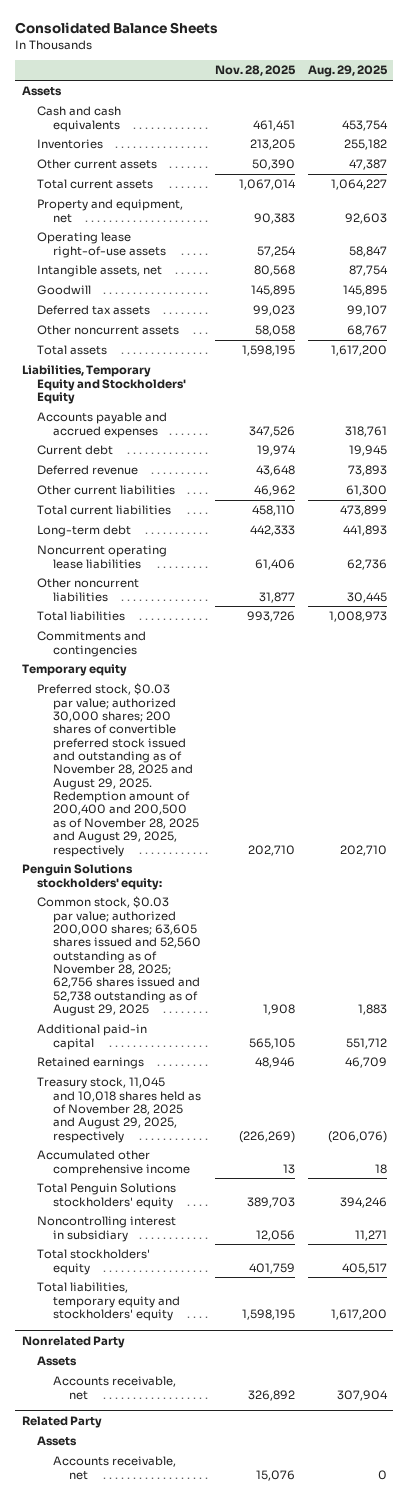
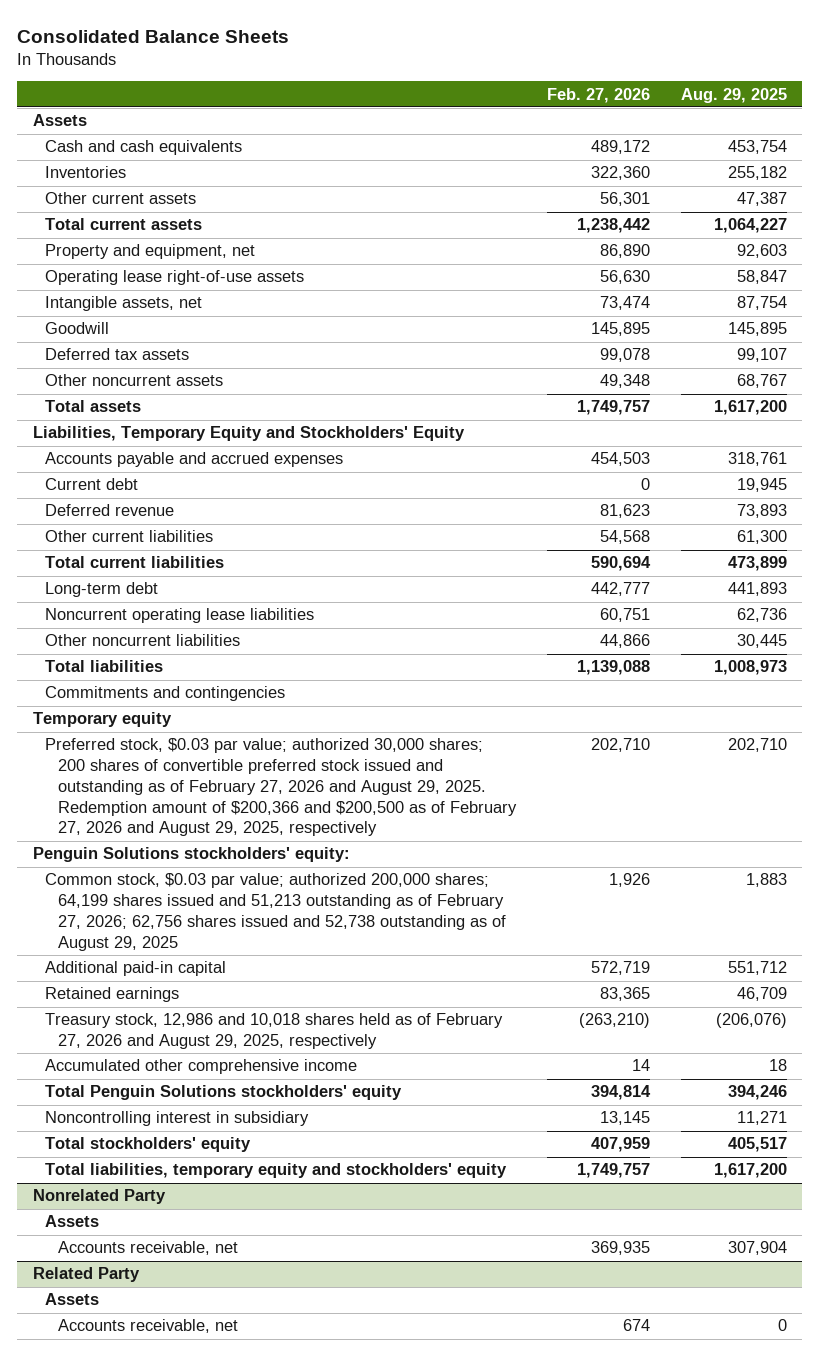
- | Nov. 28, 2025 | Aug. 29, 2025
+ | Feb. 27, 2026 | Aug. 29, 2025
- Preferred stock, $0.03 par value; authorized 30,000 shares; 200 shares of convertible preferred stock issued and outstanding as of November 28, 2025 and August 29, 2025. Redemption amount of 200,400 and 200,500 as of November 28, 2025 and August 29, 2025, respectively | 202,710 | 202,710
+ Preferred stock, $0.03 par value; authorized 30,000 shares; 200 shares of convertible preferred stock issued and outstanding as of February 27, 2026 and August 29, 2025. Redemption amount of $200,366 and $200,500 as of February 27, 2026 and August 29, 2025, respectively | 202,710 | 202,710
- Common stock, $0.03 par value; authorized 200,000 shares; 63,605 shares issued and 52,560 outstanding as of November 28, 2025; 62,756 shares issued and 52,738 outstanding as of August 29, 2025 | 1,908 | 1,883
+ Common stock, $0.03 par value; authorized 200,000 shares; 64,199 shares issued and 51,213 outstanding as of February 27, 2026; 62,756 shares issued and 52,738 outstanding as of August 29, 2025 | 1,926 | 1,883
- Treasury stock, 11,045 and 10,018 shares held as of November 28, 2025 and August 29, 2025, respectively | (226,269) | (206,076)
+ Treasury stock, 12,986 and 10,018 shares held as of February 27, 2026 and August 29, 2025, respectively | (263,210) | (206,076)

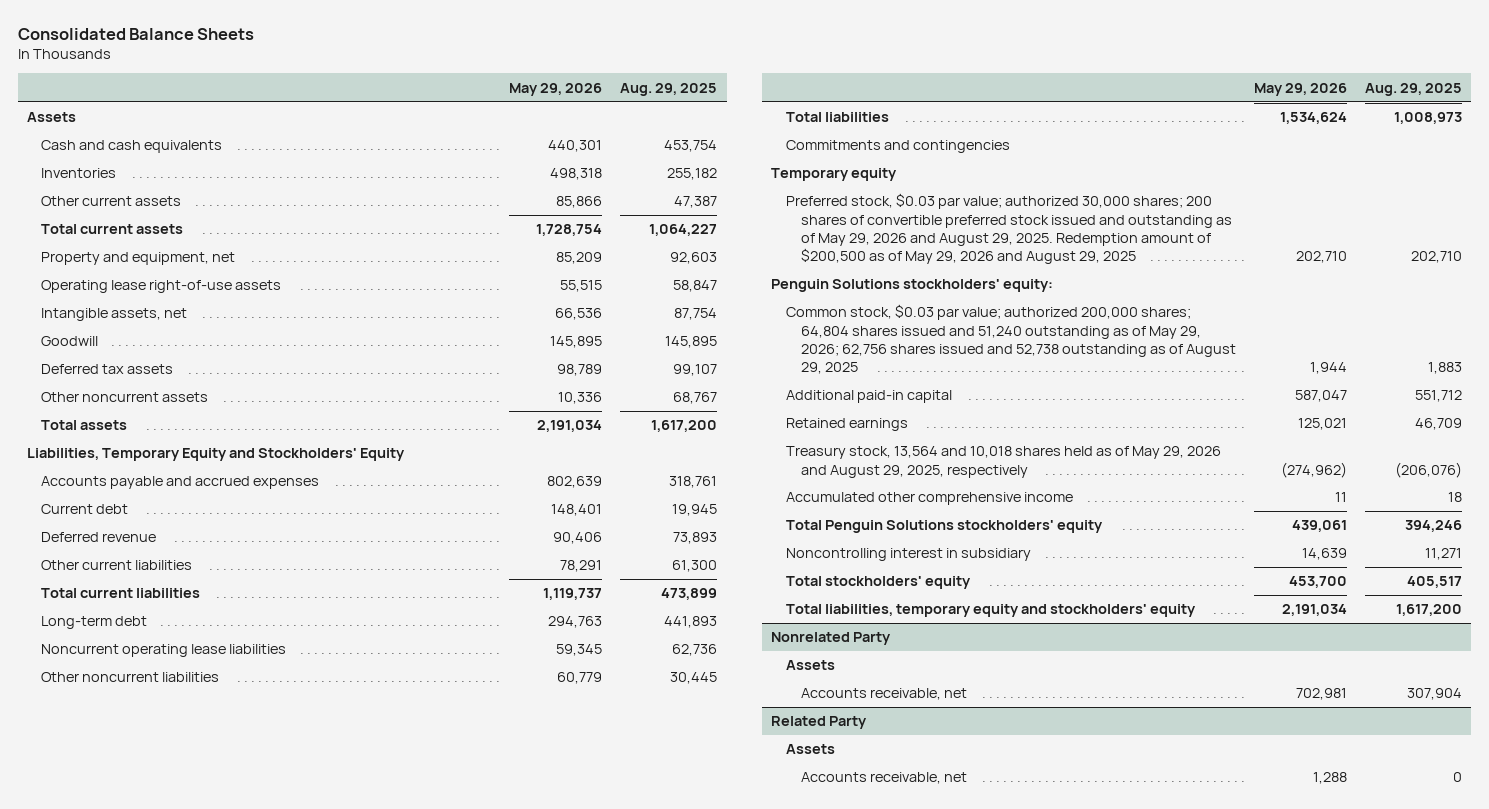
- | Feb. 27, 2026 | Aug. 29, 2025
+ | May 29, 2026 | Aug. 29, 2025
- Preferred stock, $0.03 par value; authorized 30,000 shares; 200 shares of convertible preferred stock issued and outstanding as of February 27, 2026 and August 29, 2025. Redemption amount of $200,366 and $200,500 as of February 27, 2026 and August 29, 2025, respectively | 202,710 | 202,710
+ Preferred stock, $0.03 par value; authorized 30,000 shares; 200 shares of convertible preferred stock issued and outstanding as of May 29, 2026 and August 29, 2025. Redemption amount of $200,500 as of May 29, 2026 and August 29, 2025 | 202,710 | 202,710
- Common stock, $0.03 par value; authorized 200,000 shares; 64,199 shares issued and 51,213 outstanding as of February 27, 2026; 62,756 shares issued and 52,738 outstanding as of August 29, 2025 | 1,926 | 1,883
+ Common stock, $0.03 par value; authorized 200,000 shares; 64,804 shares issued and 51,240 outstanding as of May 29, 2026; 62,756 shares issued and 52,738 outstanding as of August 29, 2025 | 1,944 | 1,883
- Treasury stock, 12,986 and 10,018 shares held as of February 27, 2026 and August 29, 2025, respectively | (263,210) | (206,076)
+ Treasury stock, 13,564 and 10,018 shares held as of May 29, 2026 and August 29, 2025, respectively | (274,962) | (206,076)

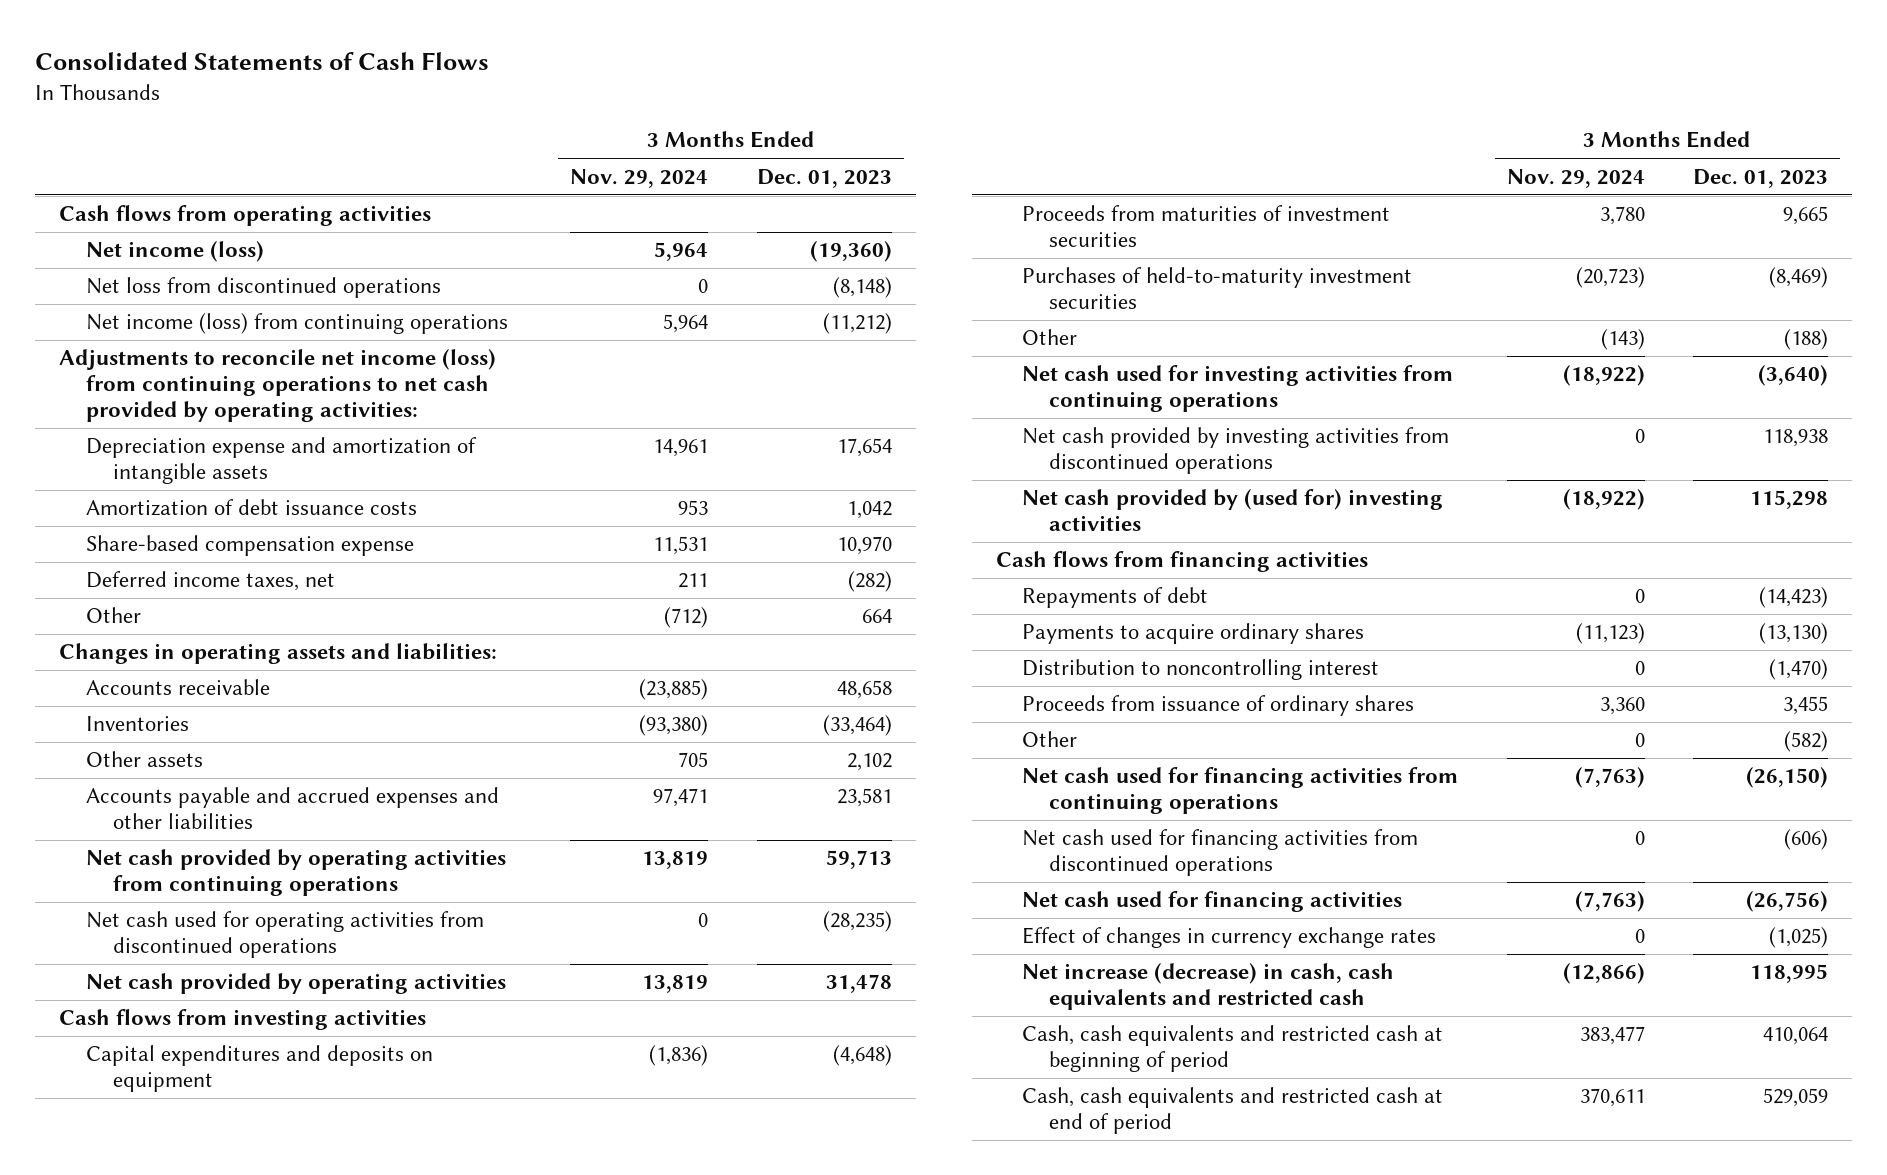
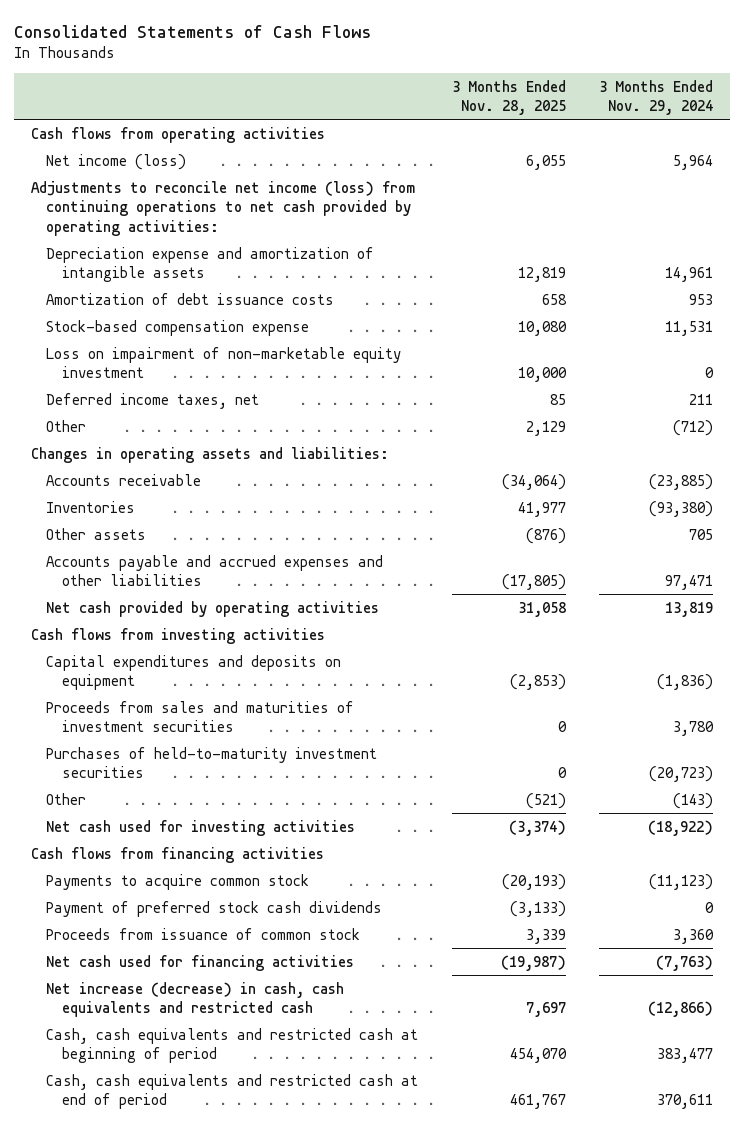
- | 3 Months Ended Nov. 29, 2024 | 3 Months Ended Dec. 01, 2023
+ | 3 Months Ended Nov. 28, 2025 | 3 Months Ended Nov. 29, 2024
- Net loss from discontinued operations | 0 | (8,148)
- Net income (loss) from continuing operations | 5,964 | (11,212)
- Share-based compensation expense | 11,531 | 10,970
+ Stock-based compensation expense | 10,080 | 11,531
+ Loss on impairment of non-marketable equity investment | 10,000 | 0
- Net cash provided by operating activities from continuing operations | 13,819 | 59,713
- Net cash used for operating activities from discontinued operations | 0 | (28,235)
- Proceeds from maturities of investment securities | 3,780 | 9,665
+ Proceeds from sales and maturities of investment securities | 0 | 3,780
- Net cash used for investing activities from continuing operations | (18,922) | (3,640)
- Net cash provided by investing activities from discontinued operations | 0 | 118,938
- Net cash provided by (used for) investing activities | (18,922) | 115,298
+ Net cash used for investing activities | (3,374) | (18,922)
- Repayments of debt | 0 | (14,423)
- Payments to acquire ordinary shares | (11,123) | (13,130)
- Distribution to noncontrolling interest | 0 | (1,470)
- Proceeds from issuance of ordinary shares | 3,360 | 3,455
- Other | 0 | (582)
- Net cash used for financing activities from continuing operations | (7,763) | (26,150)
- Net cash used for financing activities from discontinued operations | 0 | (606)
+ Payments to acquire common stock | (20,193) | (11,123)
+ Payment of preferred stock cash dividends | (3,133) | 0
+ Proceeds from issuance of common stock | 3,339 | 3,360
- Effect of changes in currency exchange rates | 0 | (1,025)

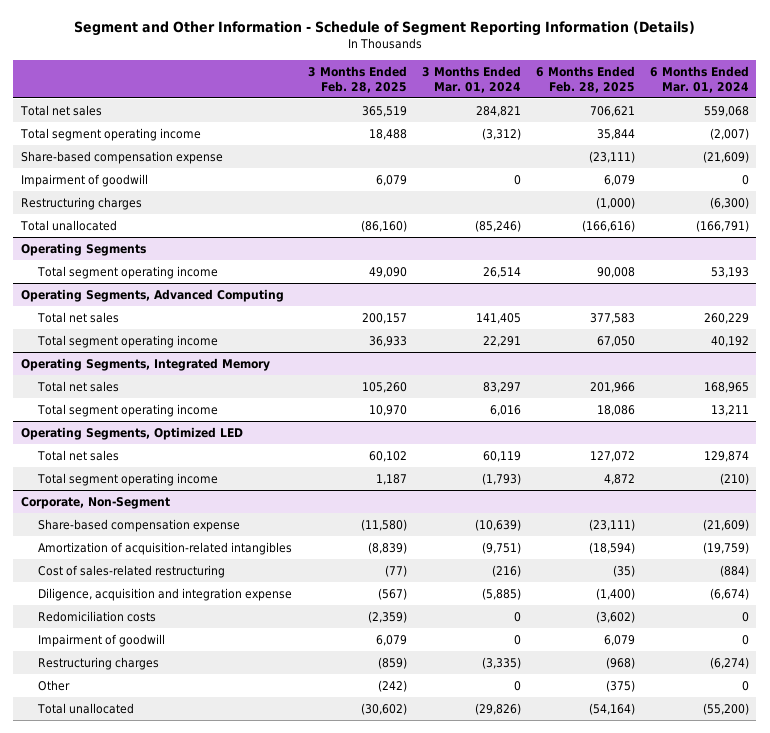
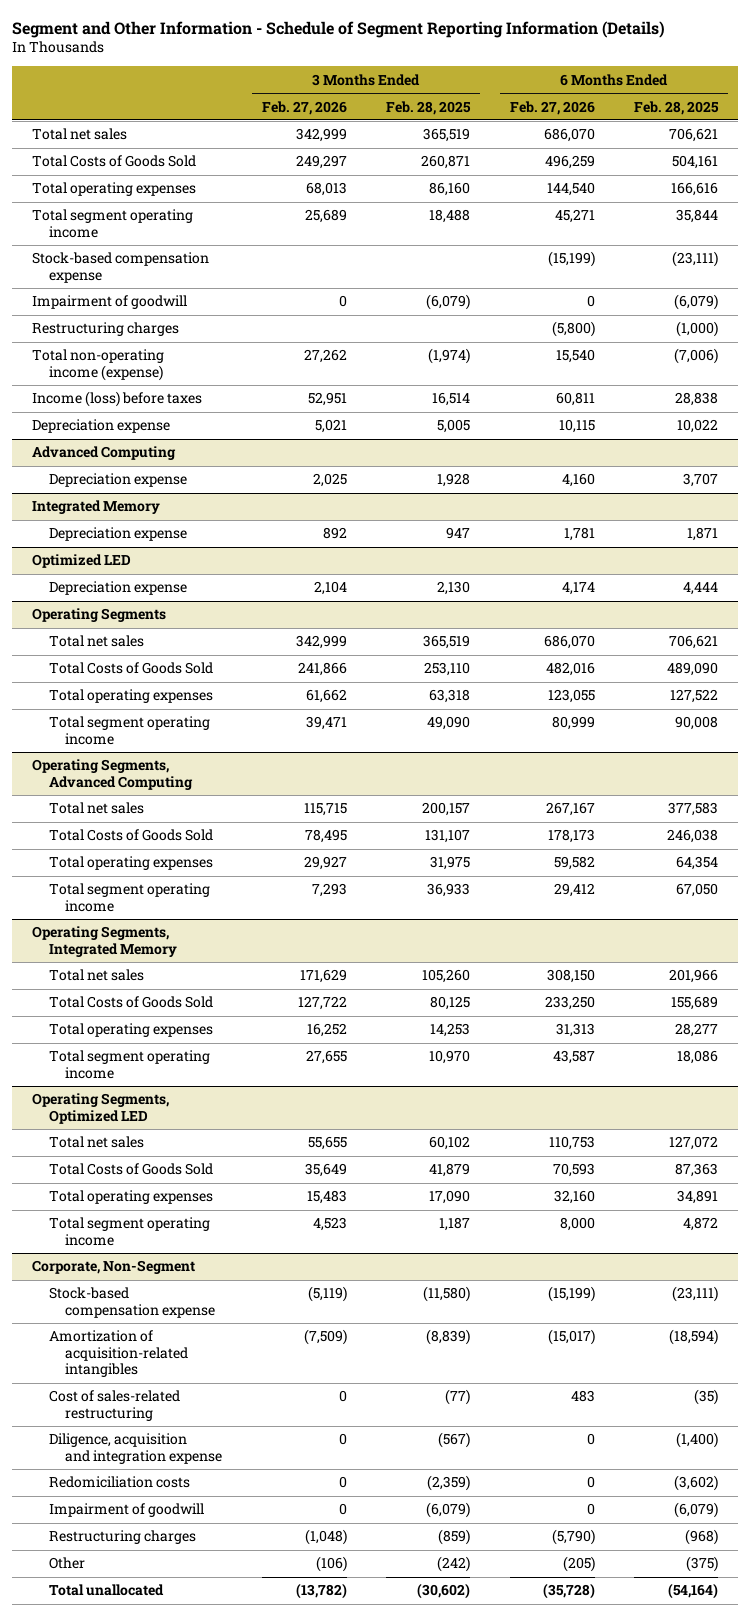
- | 3 Months Ended Feb. 28, 2025 | 3 Months Ended Mar. 01, 2024 | 6 Months Ended Feb. 28, 2025 | 6 Months Ended Mar. 01, 2024
+ | 3 Months Ended Feb. 27, 2026 | 3 Months Ended Feb. 28, 2025 | 6 Months Ended Feb. 27, 2026 | 6 Months Ended Feb. 28, 2025
+ Total Costs of Goods Sold | 249,297 | 260,871 | 496,259 | 504,161
+ Total operating expenses | 68,013 | 86,160 | 144,540 | 166,616
- Share-based compensation expense | | | (23,111) | (21,609)
- Impairment of goodwill | 6,079 | 0 | 6,079 | 0
+ Stock-based compensation expense | | | (15,199) | (23,111)
+ Impairment of goodwill | 0 | (6,079) | 0 | (6,079)
- Total unallocated | (86,160) | (85,246) | (166,616) | (166,791)
+ Total non-operating income (expense) | 27,262 | (1,974) | 15,540 | (7,006)
+ Income (loss) before taxes | 52,951 | 16,514 | 60,811 | 28,838
+ Depreciation expense | 5,021 | 5,005 | 10,115 | 10,022
+ Advanced Computing
+ Depreciation expense | 2,025 | 1,928 | 4,160 | 3,707
+ Integrated Memory
+ Depreciation expense | 892 | 947 | 1,781 | 1,871
+ Optimized LED
+ Depreciation expense | 2,104 | 2,130 | 4,174 | 4,444
@ Operating Segments
+ Total net sales | 342,999 | 365,519 | 686,070 | 706,621
+ Total Costs of Goods Sold | 241,866 | 253,110 | 482,016 | 489,090
+ Total operating expenses | 61,662 | 63,318 | 123,055 | 127,522
@ Operating Segments, Advanced Computing
+ Total Costs of Goods Sold | 78,495 | 131,107 | 178,173 | 246,038
+ Total operating expenses | 29,927 | 31,975 | 59,582 | 64,354
@ Operating Segments, Integrated Memory
+ Total Costs of Goods Sold | 127,722 | 80,125 | 233,250 | 155,689
+ Total operating expenses | 16,252 | 14,253 | 31,313 | 28,277
@ Operating Segments, Optimized LED
+ Total Costs of Goods Sold | 35,649 | 41,879 | 70,593 | 87,363
+ Total operating expenses | 15,483 | 17,090 | 32,160 | 34,891
@ Corporate, Non-Segment
- Share-based compensation expense | (11,580) | (10,639) | (23,111) | (21,609)
+ Stock-based compensation expense | (5,119) | (11,580) | (15,199) | (23,111)
- Impairment of goodwill | 6,079 | 0 | 6,079 | 0
+ Impairment of goodwill | 0 | (6,079) | 0 | (6,079)

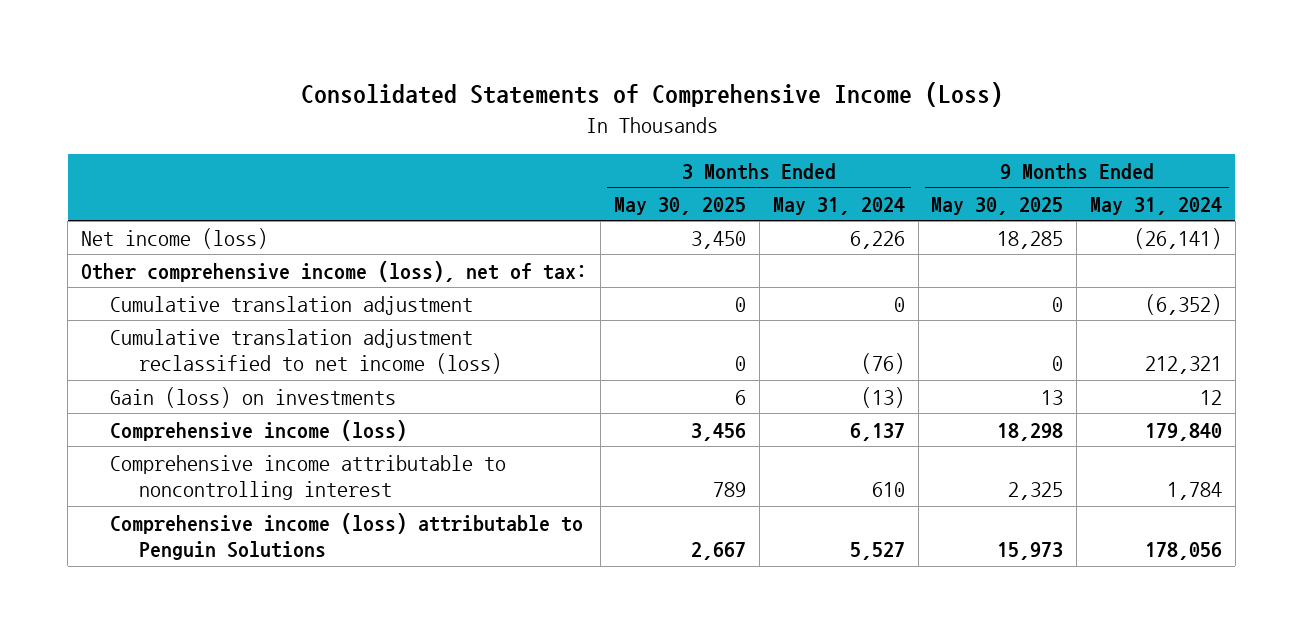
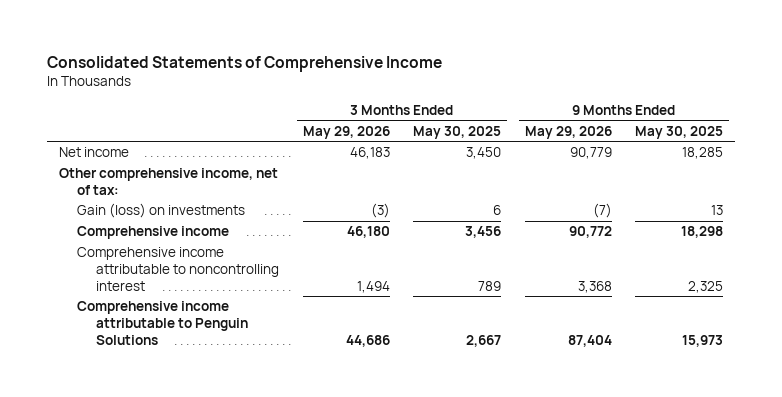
- Consolidated Statements of Comprehensive Income (Loss)
+ Consolidated Statements of Comprehensive Income
- | 3 Months Ended May 30, 2025 | 3 Months Ended May 31, 2024 | 9 Months Ended May 30, 2025 | 9 Months Ended May 31, 2024
+ | 3 Months Ended May 29, 2026 | 3 Months Ended May 30, 2025 | 9 Months Ended May 29, 2026 | 9 Months Ended May 30, 2025
- Net income (loss) | 3,450 | 6,226 | 18,285 | (26,141)
- Other comprehensive income (loss), net of tax:
- Cumulative translation adjustment | 0 | 0 | 0 | (6,352)
- Cumulative translation adjustment reclassified to net income (loss) | 0 | (76) | 0 | 212,321
+ Net income | 46,183 | 3,450 | 90,779 | 18,285
+ Other comprehensive income, net of tax:
- Comprehensive income (loss) | 3,456 | 6,137 | 18,298 | 179,840
+ Comprehensive income | 46,180 | 3,456 | 90,772 | 18,298
- Comprehensive income (loss) attributable to Penguin Solutions | 2,667 | 5,527 | 15,973 | 178,056
+ Comprehensive income attributable to Penguin Solutions | 44,686 | 2,667 | 87,404 | 15,973

